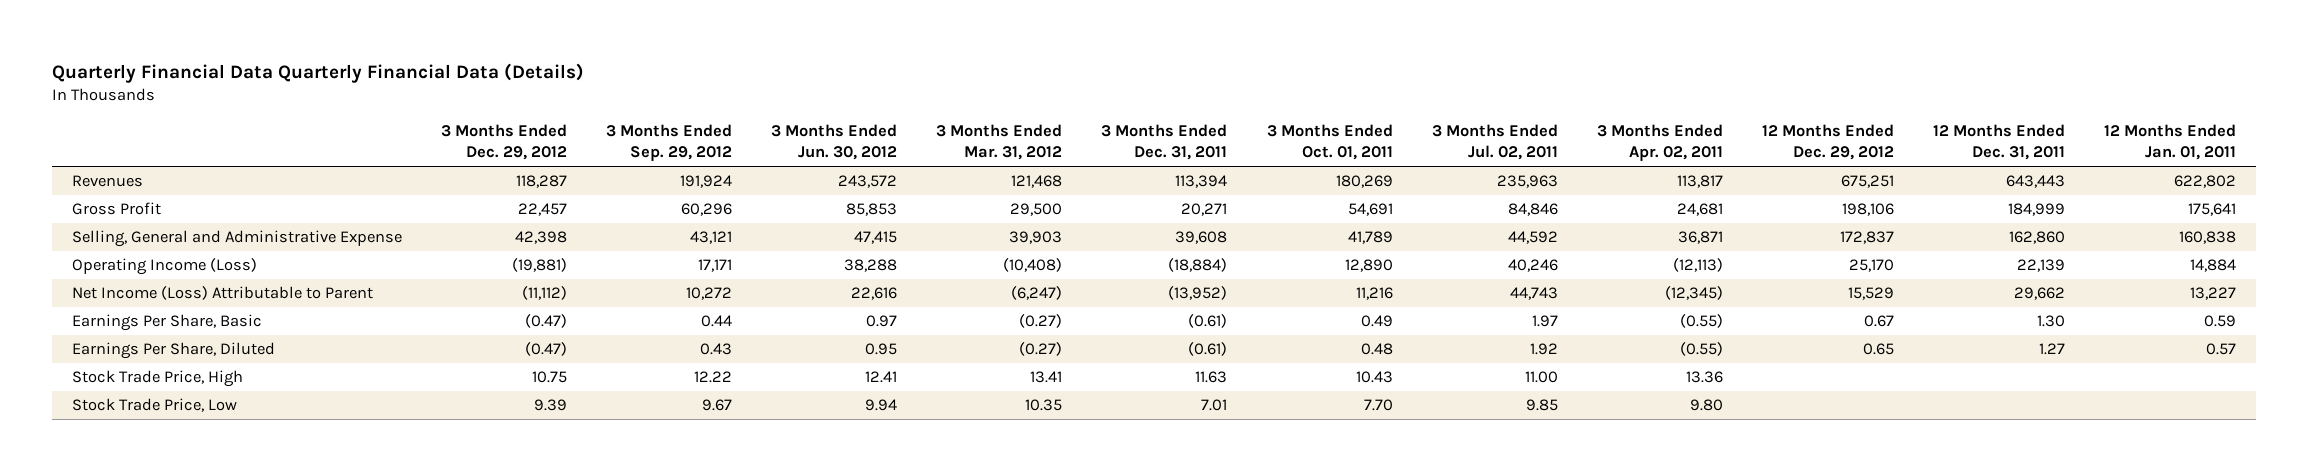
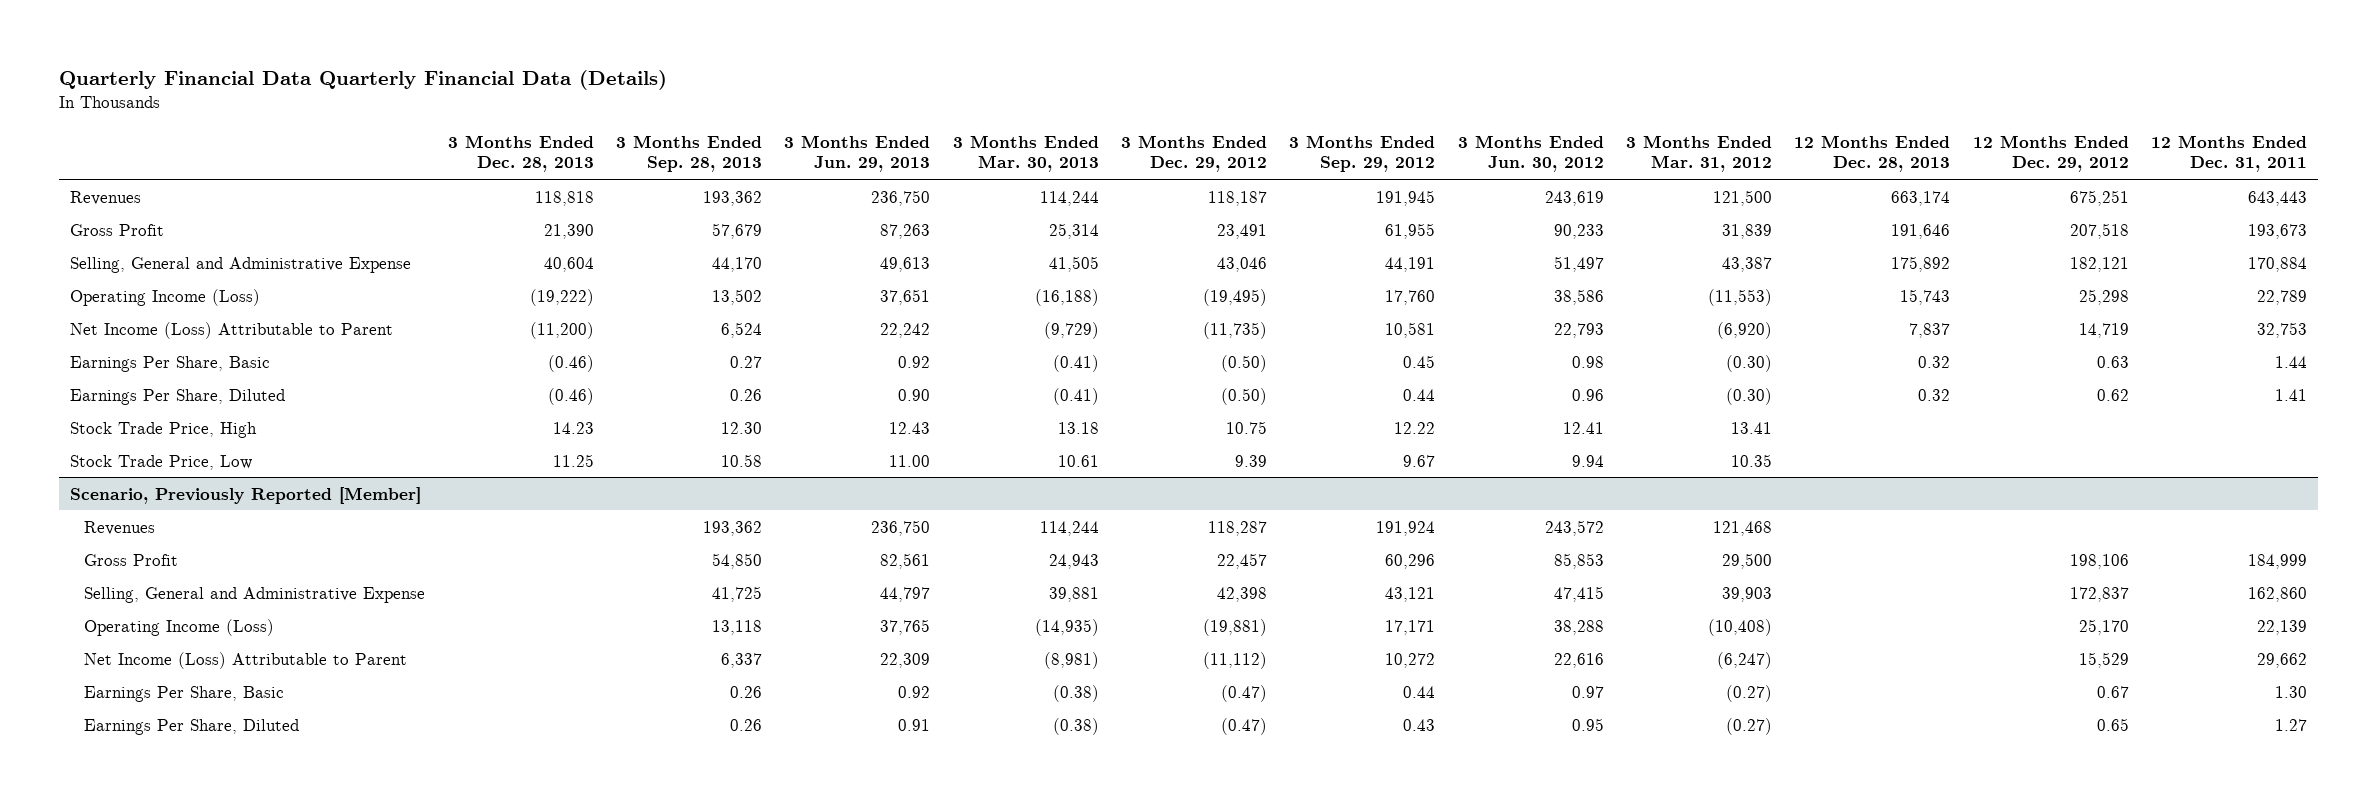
- | 3 Months Ended Dec. 29, 2012 | 3 Months Ended Sep. 29, 2012 | 3 Months Ended Jun. 30, 2012 | 3 Months Ended Mar. 31, 2012 | 3 Months Ended Dec. 31, 2011 | 3 Months Ended Oct. 01, 2011 | 3 Months Ended Jul. 02, 2011 | 3 Months Ended Apr. 02, 2011 | 12 Months Ended Dec. 29, 2012 | 12 Months Ended Dec. 31, 2011 | 12 Months Ended Jan. 01, 2011
+ | 3 Months Ended Dec. 28, 2013 | 3 Months Ended Sep. 28, 2013 | 3 Months Ended Jun. 29, 2013 | 3 Months Ended Mar. 30, 2013 | 3 Months Ended Dec. 29, 2012 | 3 Months Ended Sep. 29, 2012 | 3 Months Ended Jun. 30, 2012 | 3 Months Ended Mar. 31, 2012 | 12 Months Ended Dec. 28, 2013 | 12 Months Ended Dec. 29, 2012 | 12 Months Ended Dec. 31, 2011
- Revenues | 118,287 | 191,924 | 243,572 | 121,468 | 113,394 | 180,269 | 235,963 | 113,817 | 675,251 | 643,443 | 622,802
+ Revenues | 118,818 | 193,362 | 236,750 | 114,244 | 118,187 | 191,945 | 243,619 | 121,500 | 663,174 | 675,251 | 643,443
+ Gross Profit | 21,390 | 57,679 | 87,263 | 25,314 | 23,491 | 61,955 | 90,233 | 31,839 | 191,646 | 207,518 | 193,673
+ Selling, General and Administrative Expense | 40,604 | 44,170 | 49,613 | 41,505 | 43,046 | 44,191 | 51,497 | 43,387 | 175,892 | 182,121 | 170,884
+ Operating Income (Loss) | (19,222) | 13,502 | 37,651 | (16,188) | (19,495) | 17,760 | 38,586 | (11,553) | 15,743 | 25,298 | 22,789
+ Net Income (Loss) Attributable to Parent | (11,200) | 6,524 | 22,242 | (9,729) | (11,735) | 10,581 | 22,793 | (6,920) | 7,837 | 14,719 | 32,753
+ Earnings Per Share, Basic | (0.46) | 0.27 | 0.92 | (0.41) | (0.50) | 0.45 | 0.98 | (0.30) | 0.32 | 0.63 | 1.44
+ Earnings Per Share, Diluted | (0.46) | 0.26 | 0.90 | (0.41) | (0.50) | 0.44 | 0.96 | (0.30) | 0.32 | 0.62 | 1.41
moved up: Stock Trade Price, High | 14.23 | 12.30 | 12.43 | 13.18 | 10.75 | 12.22 | 12.41 | 13.41 | | |
moved up: Stock Trade Price, Low | 11.25 | 10.58 | 11.00 | 10.61 | 9.39 | 9.67 | 9.94 | 10.35 | | |
+ Scenario, Previously Reported [Member]
+ Revenues | | 193,362 | 236,750 | 114,244 | 118,287 | 191,924 | 243,572 | 121,468 | | |

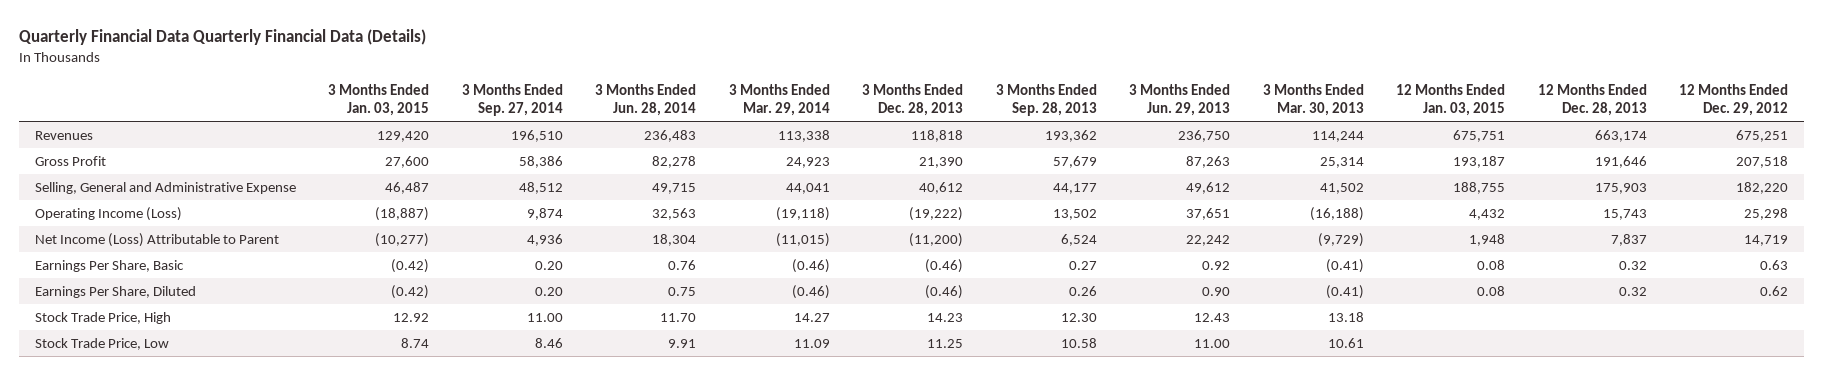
- | 3 Months Ended Dec. 28, 2013 | 3 Months Ended Sep. 28, 2013 | 3 Months Ended Jun. 29, 2013 | 3 Months Ended Mar. 30, 2013 | 3 Months Ended Dec. 29, 2012 | 3 Months Ended Sep. 29, 2012 | 3 Months Ended Jun. 30, 2012 | 3 Months Ended Mar. 31, 2012 | 12 Months Ended Dec. 28, 2013 | 12 Months Ended Dec. 29, 2012 | 12 Months Ended Dec. 31, 2011
+ | 3 Months Ended Jan. 03, 2015 | 3 Months Ended Sep. 27, 2014 | 3 Months Ended Jun. 28, 2014 | 3 Months Ended Mar. 29, 2014 | 3 Months Ended Dec. 28, 2013 | 3 Months Ended Sep. 28, 2013 | 3 Months Ended Jun. 29, 2013 | 3 Months Ended Mar. 30, 2013 | 12 Months Ended Jan. 03, 2015 | 12 Months Ended Dec. 28, 2013 | 12 Months Ended Dec. 29, 2012
- Selling, General and Administrative Expense | 40,604 | 44,170 | 49,613 | 41,505 | 43,046 | 44,191 | 51,497 | 43,387 | 175,892 | 182,121 | 170,884
+ Selling, General and Administrative Expense | 46,487 | 48,512 | 49,715 | 44,041 | 40,612 | 44,177 | 49,612 | 41,502 | 188,755 | 175,903 | 182,220
- Scenario, Previously Reported [Member]
- Revenues | | 193,362 | 236,750 | 114,244 | 118,287 | 191,924 | 243,572 | 121,468 | | |
- Gross Profit | | 54,850 | 82,561 | 24,943 | 22,457 | 60,296 | 85,853 | 29,500 | | 198,106 | 184,999
- Selling, General and Administrative Expense | | 41,725 | 44,797 | 39,881 | 42,398 | 43,121 | 47,415 | 39,903 | | 172,837 | 162,860
- Operating Income (Loss) | | 13,118 | 37,765 | (14,935) | (19,881) | 17,171 | 38,288 | (10,408) | | 25,170 | 22,139
- Net Income (Loss) Attributable to Parent | | 6,337 | 22,309 | (8,981) | (11,112) | 10,272 | 22,616 | (6,247) | | 15,529 | 29,662
- Earnings Per Share, Basic | | 0.26 | 0.92 | (0.38) | (0.47) | 0.44 | 0.97 | (0.27) | | 0.67 | 1.30
- Earnings Per Share, Diluted | | 0.26 | 0.91 | (0.38) | (0.47) | 0.43 | 0.95 | (0.27) | | 0.65 | 1.27

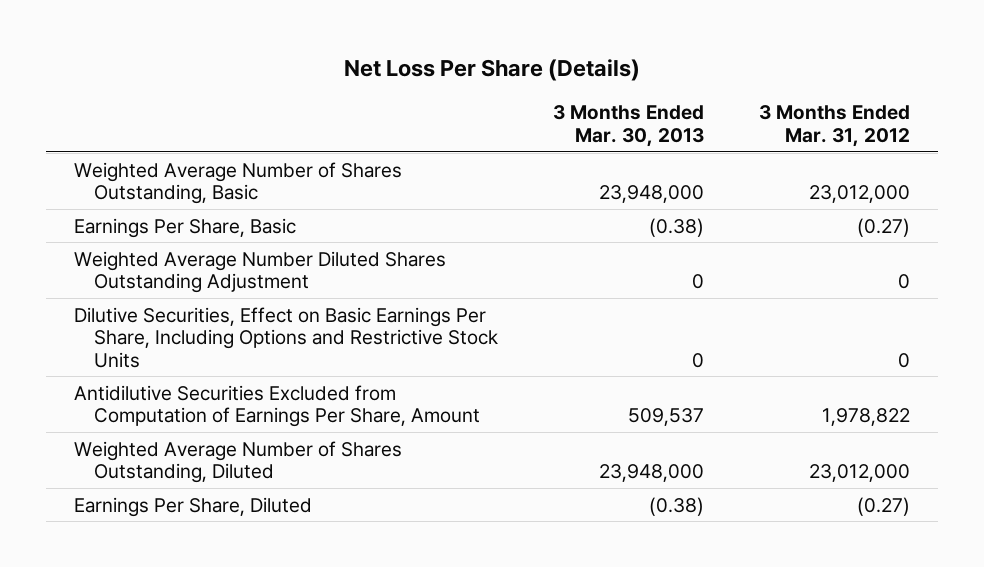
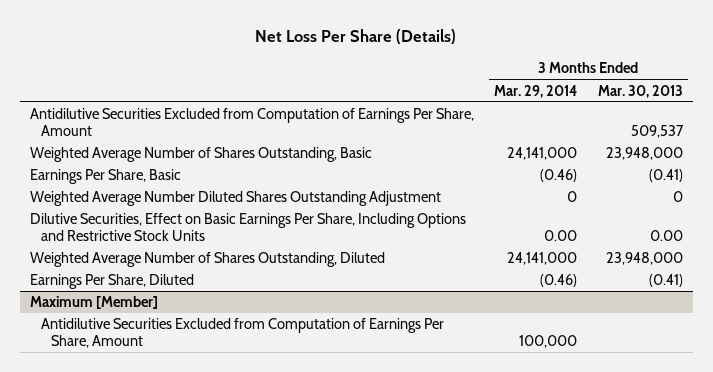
- | 3 Months Ended Mar. 30, 2013 | 3 Months Ended Mar. 31, 2012
+ | 3 Months Ended Mar. 29, 2014 | 3 Months Ended Mar. 30, 2013
moved up: Antidilutive Securities Excluded from Computation of Earnings Per Share, Amount | | 509,537
- Earnings Per Share, Basic | (0.38) | (0.27)
+ Earnings Per Share, Basic | (0.46) | (0.41)
- Dilutive Securities, Effect on Basic Earnings Per Share, Including Options and Restrictive Stock Units | 0 | 0
+ Dilutive Securities, Effect on Basic Earnings Per Share, Including Options and Restrictive Stock Units | 0.00 | 0.00
- Earnings Per Share, Diluted | (0.38) | (0.27)
+ Earnings Per Share, Diluted | (0.46) | (0.41)
+ Maximum [Member]
+ Antidilutive Securities Excluded from Computation of Earnings Per Share, Amount | 100,000 |

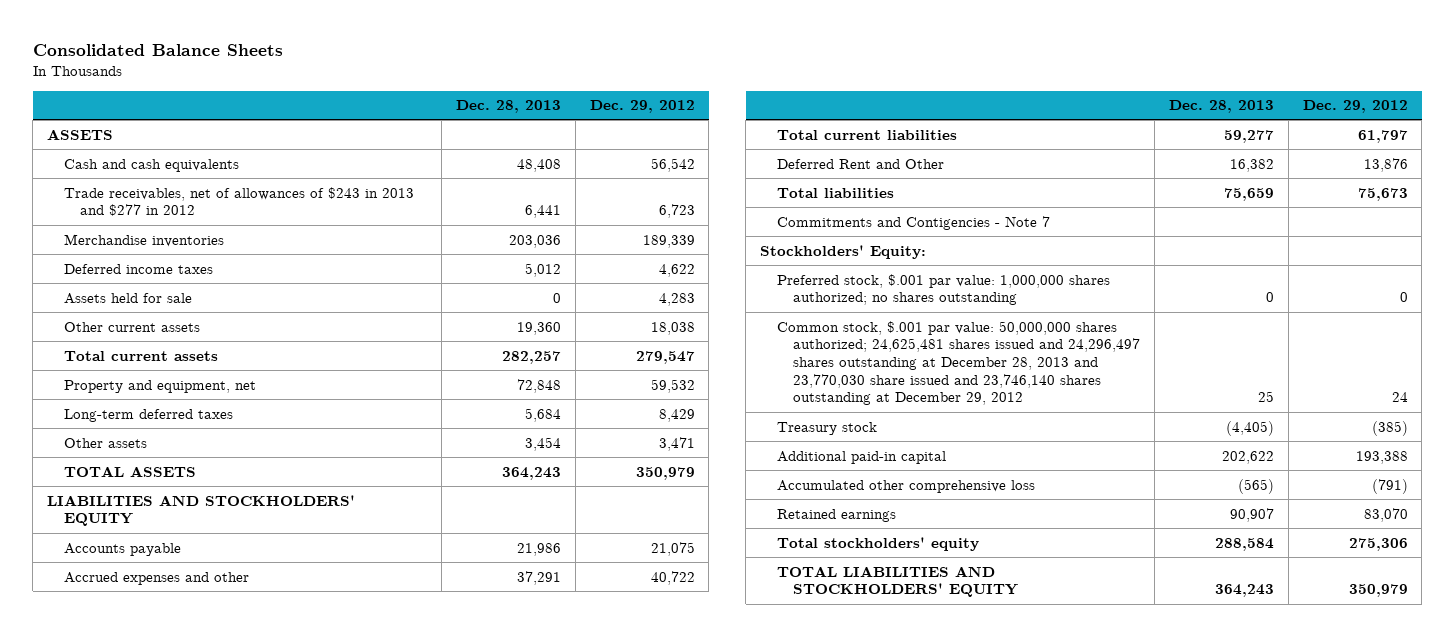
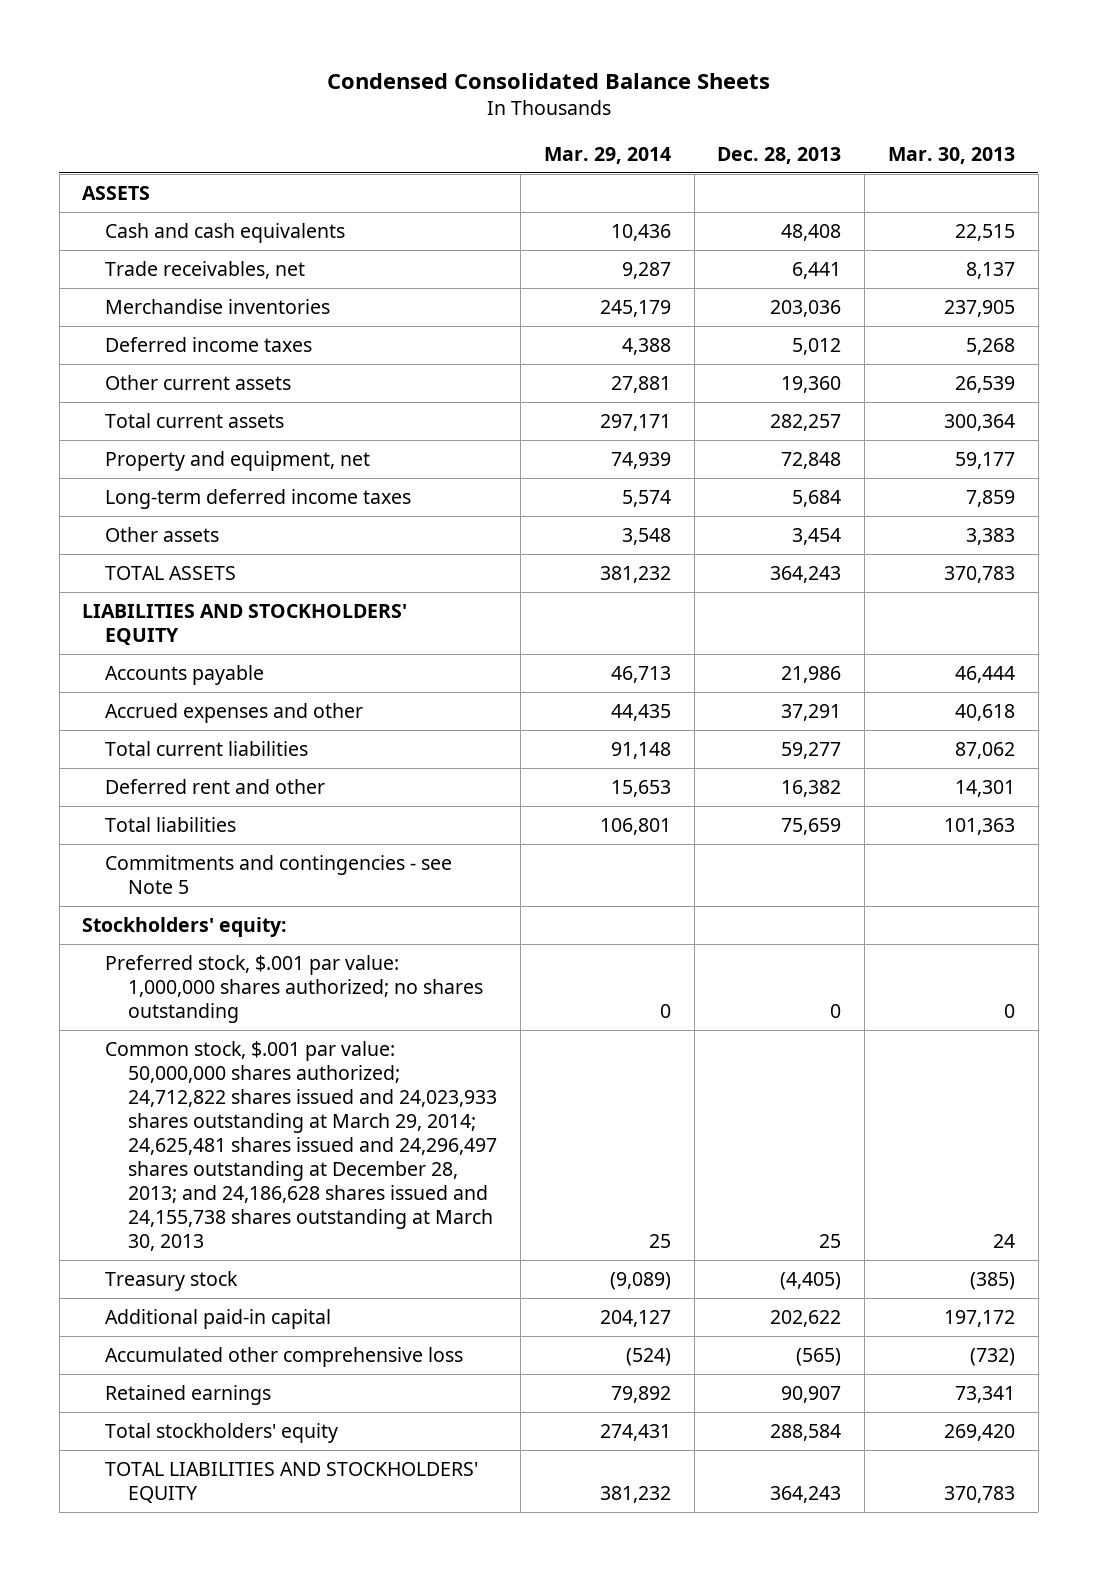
- Consolidated Balance Sheets
+ Condensed Consolidated Balance Sheets
- | Dec. 28, 2013 | Dec. 29, 2012
+ | Mar. 29, 2014 | Dec. 28, 2013 | Mar. 30, 2013
- Trade receivables, net of allowances of $243 in 2013 and $277 in 2012 | 6,441 | 6,723
+ Trade receivables, net | 9,287 | 6,441 | 8,137
- Assets held for sale | 0 | 4,283
- Long-term deferred taxes | 5,684 | 8,429
+ Long-term deferred income taxes | 5,574 | 5,684 | 7,859
- Deferred Rent and Other | 16,382 | 13,876
+ Deferred rent and other | 15,653 | 16,382 | 14,301
- Commitments and Contigencies - Note 7
- Stockholders' Equity:
+ Commitments and contingencies - see Note 5
+ Stockholders' equity:
- Common stock, $.001 par value: 50,000,000 shares authorized; 24,625,481 shares issued and 24,296,497 shares outstanding at December 28, 2013 and 23,770,030 share issued and 23,746,140 shares outstanding at December 29, 2012 | 25 | 24
+ Common stock, $.001 par value: 50,000,000 shares authorized; 24,712,822 shares issued and 24,023,933 shares outstanding at March 29, 2014; 24,625,481 shares issued and 24,296,497 shares outstanding at December 28, 2013; and 24,186,628 shares issued and 24,155,738 shares outstanding at March 30, 2013 | 25 | 25 | 24

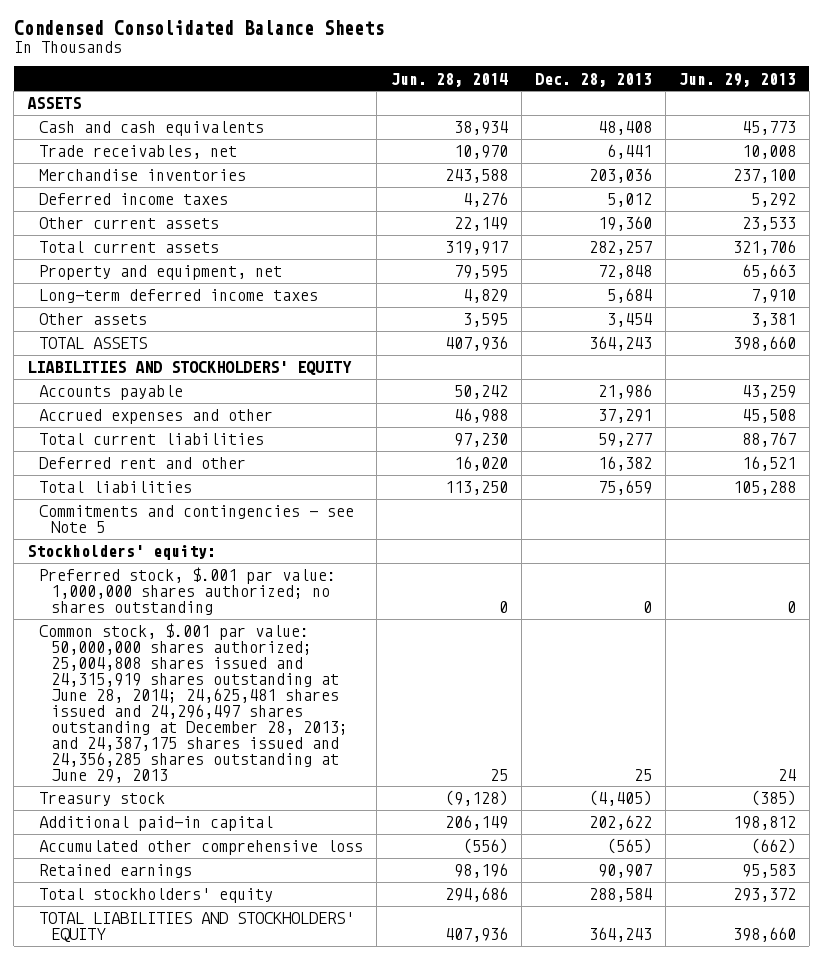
- | Mar. 29, 2014 | Dec. 28, 2013 | Mar. 30, 2013
+ | Jun. 28, 2014 | Dec. 28, 2013 | Jun. 29, 2013
- Common stock, $.001 par value: 50,000,000 shares authorized; 24,712,822 shares issued and 24,023,933 shares outstanding at March 29, 2014; 24,625,481 shares issued and 24,296,497 shares outstanding at December 28, 2013; and 24,186,628 shares issued and 24,155,738 shares outstanding at March 30, 2013 | 25 | 25 | 24
+ Common stock, $.001 par value: 50,000,000 shares authorized; 25,004,808 shares issued and 24,315,919 shares outstanding at June 28, 2014; 24,625,481 shares issued and 24,296,497 shares outstanding at December 28, 2013; and 24,387,175 shares issued and 24,356,285 shares outstanding at June 29, 2013 | 25 | 25 | 24

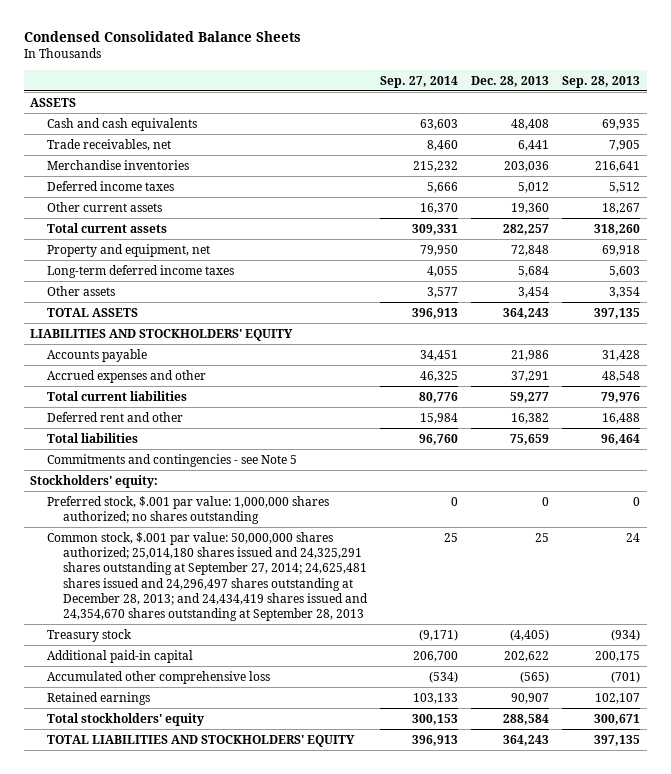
- | Jun. 28, 2014 | Dec. 28, 2013 | Jun. 29, 2013
+ | Sep. 27, 2014 | Dec. 28, 2013 | Sep. 28, 2013
- Common stock, $.001 par value: 50,000,000 shares authorized; 25,004,808 shares issued and 24,315,919 shares outstanding at June 28, 2014; 24,625,481 shares issued and 24,296,497 shares outstanding at December 28, 2013; and 24,387,175 shares issued and 24,356,285 shares outstanding at June 29, 2013 | 25 | 25 | 24
+ Common stock, $.001 par value: 50,000,000 shares authorized; 25,014,180 shares issued and 24,325,291 shares outstanding at September 27, 2014; 24,625,481 shares issued and 24,296,497 shares outstanding at December 28, 2013; and 24,434,419 shares issued and 24,354,670 shares outstanding at September 28, 2013 | 25 | 25 | 24

